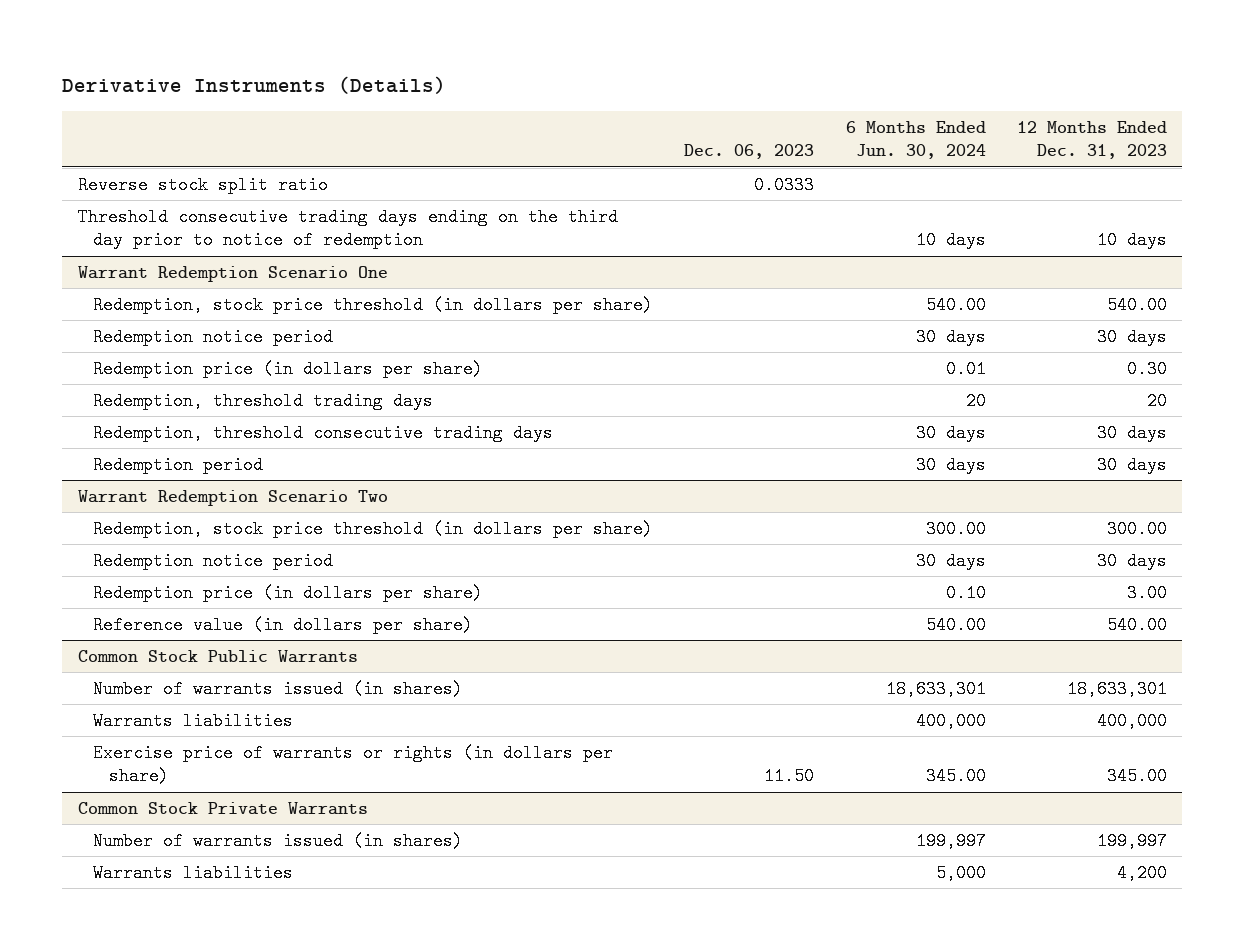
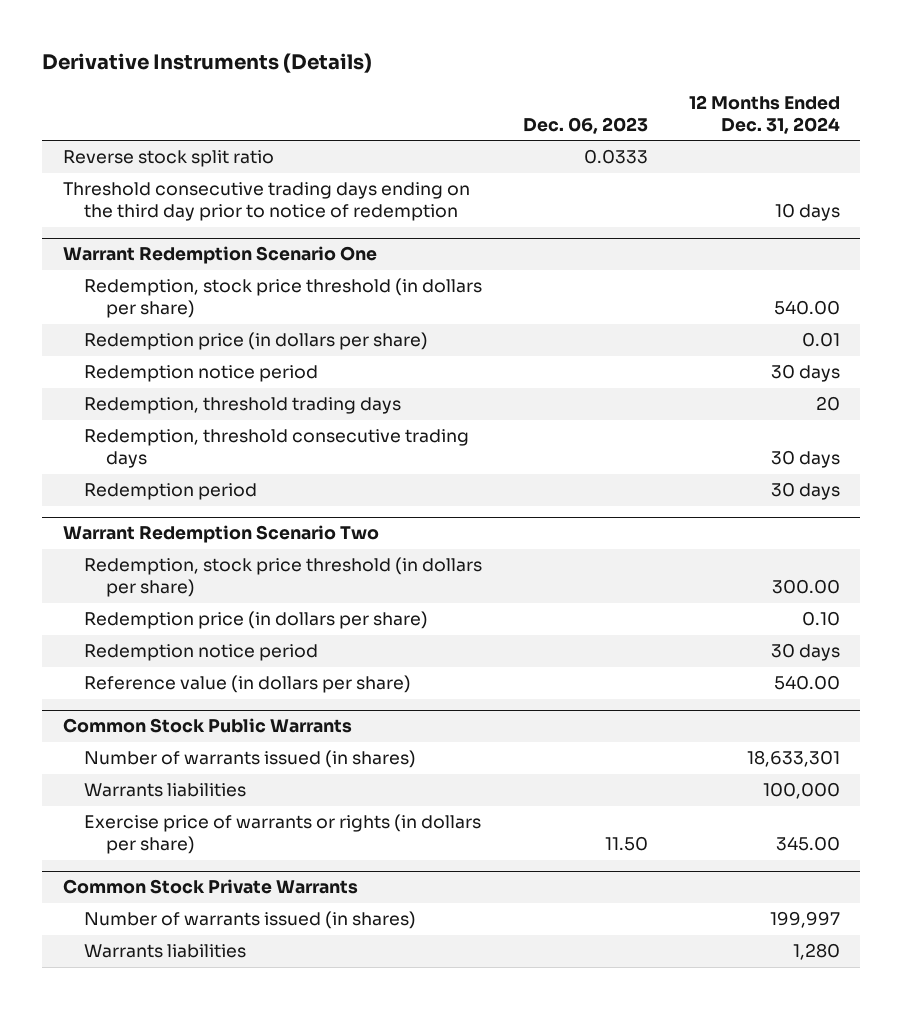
- | Dec. 06, 2023 | 6 Months Ended Jun. 30, 2024 | 12 Months Ended Dec. 31, 2023
+ | Dec. 06, 2023 | 12 Months Ended Dec. 31, 2024
@ Warrant Redemption Scenario One
moved down: Redemption notice period | | 30 days
@ Warrant Redemption Scenario Two
moved down: Redemption notice period | | 30 days

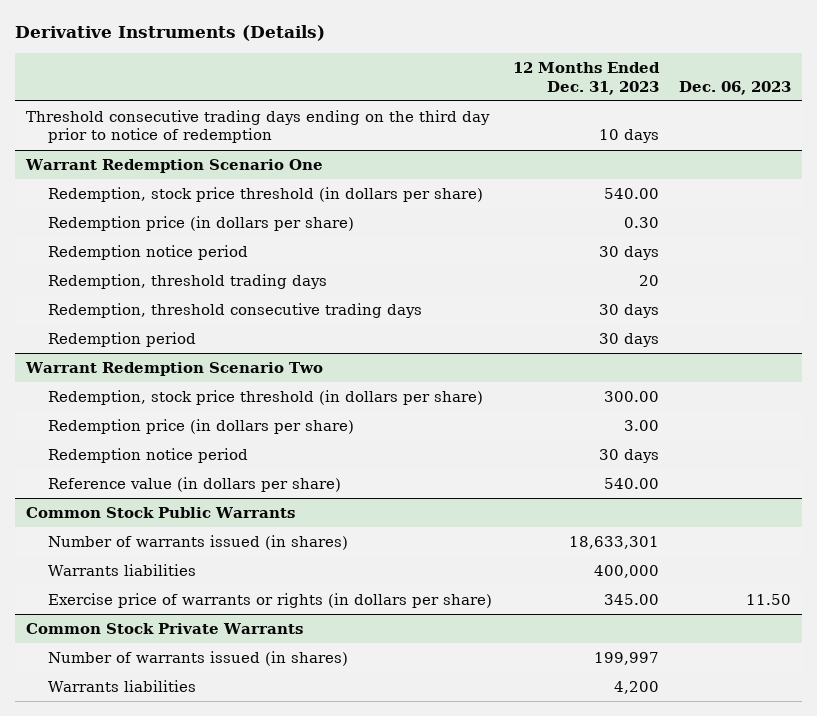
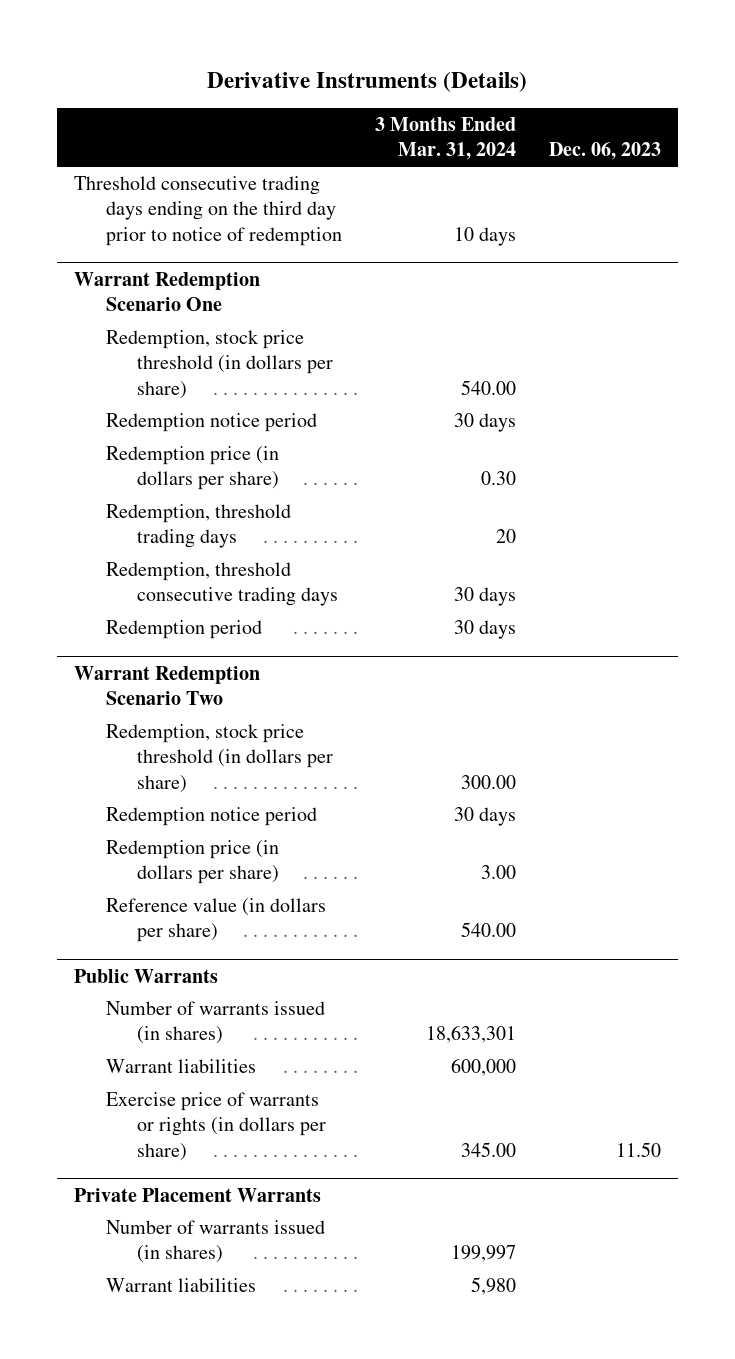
- | 12 Months Ended Dec. 31, 2023 | Dec. 06, 2023
+ | 3 Months Ended Mar. 31, 2024 | Dec. 06, 2023
@ Warrant Redemption Scenario One
moved down: Redemption price (in dollars per share) | 0.30 |
@ Warrant Redemption Scenario Two
moved down: Redemption price (in dollars per share) | 3.00 |
- Common Stock Public Warrants
+ Public Warrants
- Warrants liabilities | 400,000 |
+ Warrant liabilities | 600,000 |
- Common Stock Private Warrants
+ Private Placement Warrants
- Warrants liabilities | 4,200 |
+ Warrant liabilities | 5,980 |

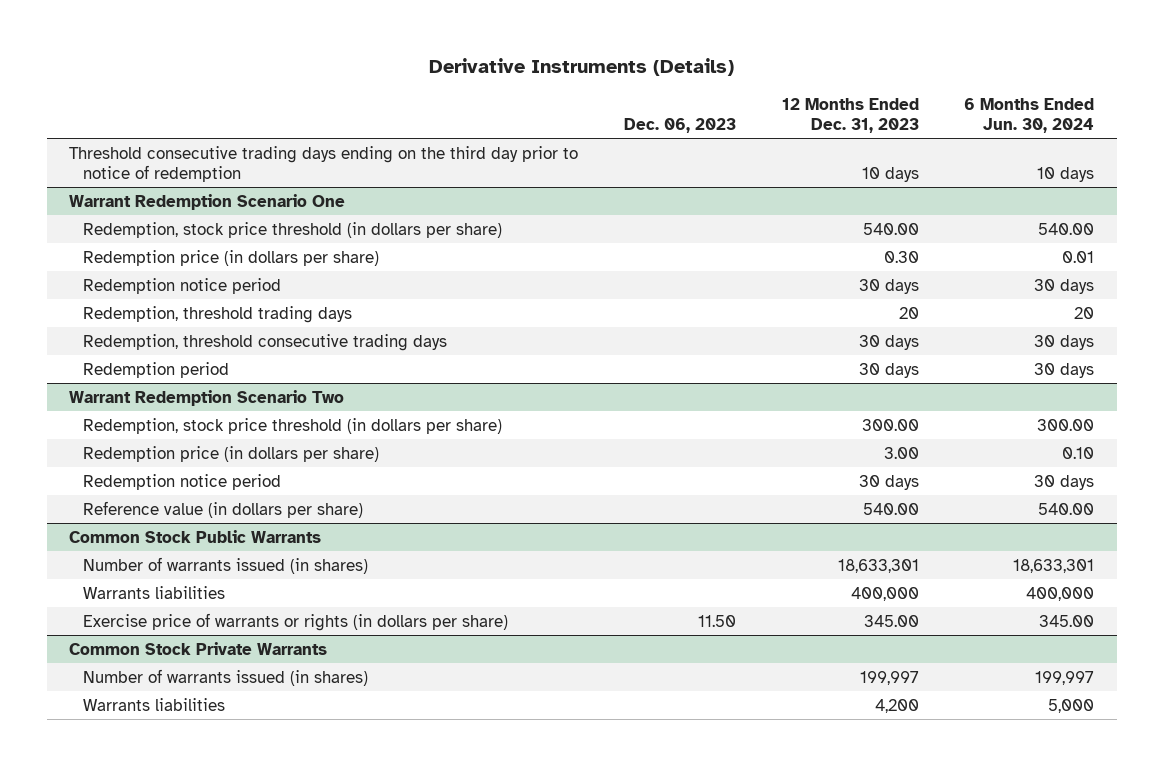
- | 3 Months Ended Mar. 31, 2024 | Dec. 06, 2023
+ | Dec. 06, 2023 | 12 Months Ended Dec. 31, 2023 | 6 Months Ended Jun. 30, 2024
@ Warrant Redemption Scenario One
moved down: Redemption notice period | | 30 days | 30 days
@ Warrant Redemption Scenario Two
moved down: Redemption notice period | | 30 days | 30 days
- Public Warrants
+ Common Stock Public Warrants
- Warrant liabilities | 600,000 |
+ Warrants liabilities | | 400,000 | 400,000
- Private Placement Warrants
+ Common Stock Private Warrants
- Warrant liabilities | 5,980 |
+ Warrants liabilities | | 4,200 | 5,000

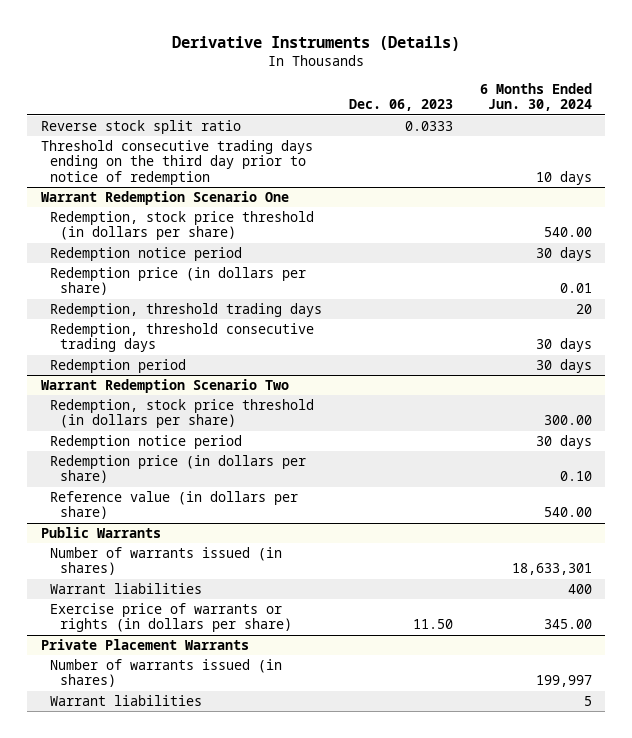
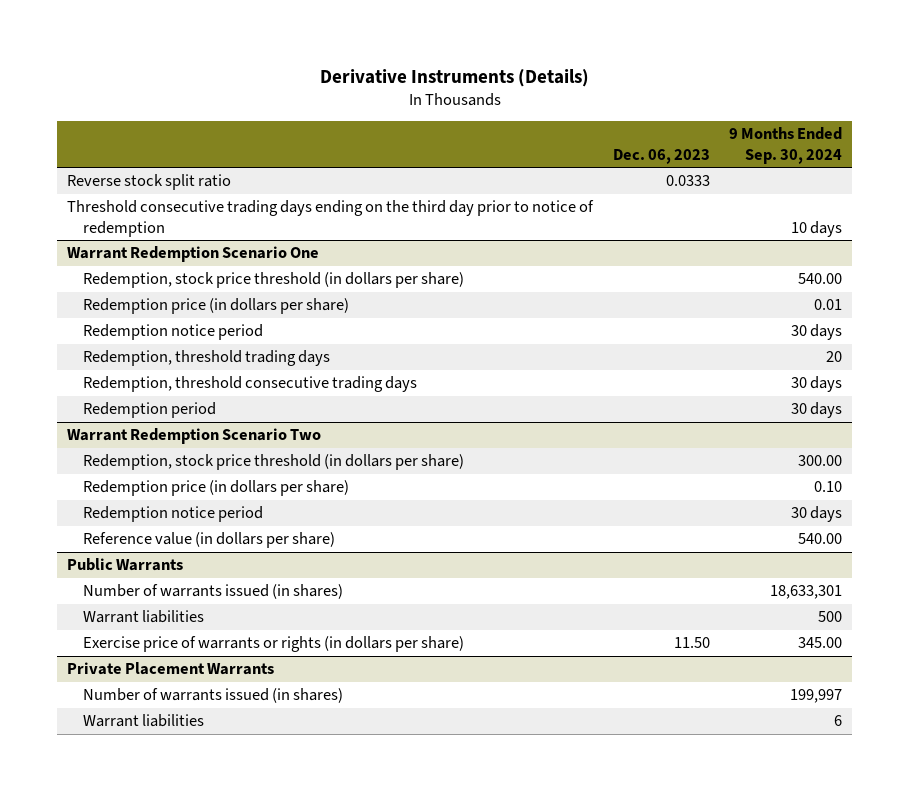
- | Dec. 06, 2023 | 6 Months Ended Jun. 30, 2024
+ | Dec. 06, 2023 | 9 Months Ended Sep. 30, 2024
@ Warrant Redemption Scenario One
moved down: Redemption notice period | | 30 days
@ Warrant Redemption Scenario Two
moved down: Redemption notice period | | 30 days

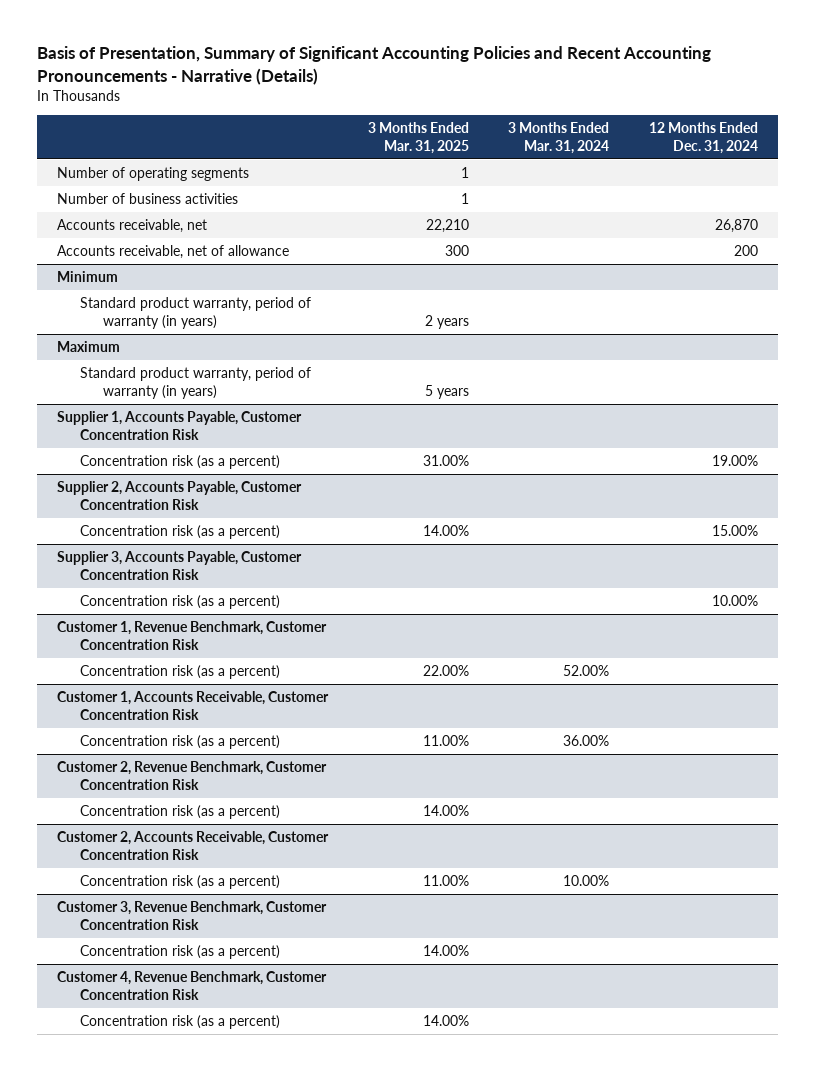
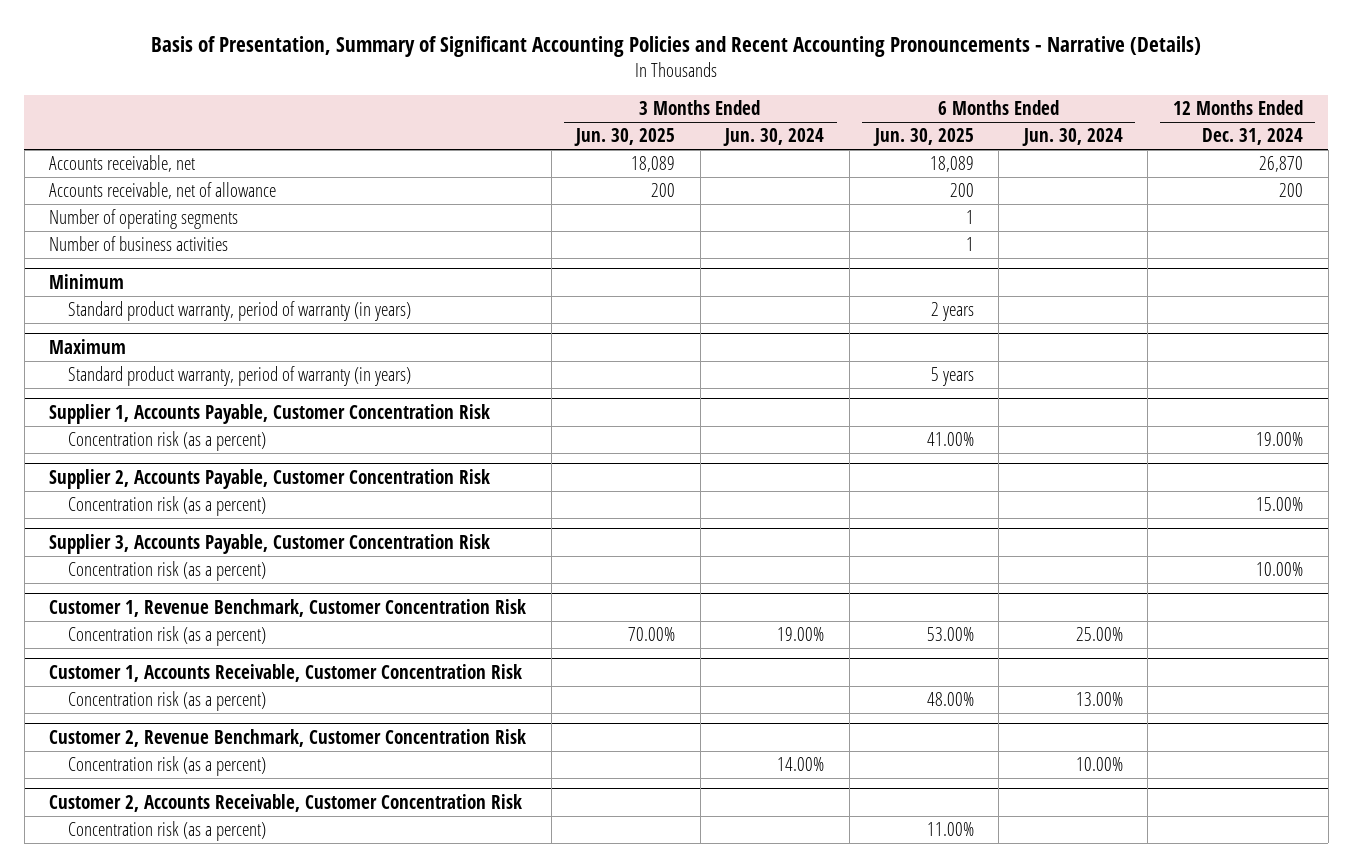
- | 3 Months Ended Mar. 31, 2025 | 3 Months Ended Mar. 31, 2024 | 12 Months Ended Dec. 31, 2024
+ | 3 Months Ended Jun. 30, 2025 | 3 Months Ended Jun. 30, 2024 | 6 Months Ended Jun. 30, 2025 | 6 Months Ended Jun. 30, 2024 | 12 Months Ended Dec. 31, 2024
moved down: Number of operating segments | | | 1 | |
moved down: Number of business activities | | | 1 | |
- Customer 3, Revenue Benchmark, Customer Concentration Risk
- Concentration risk (as a percent) | 14.00% | |
- Customer 4, Revenue Benchmark, Customer Concentration Risk
- Concentration risk (as a percent) | 14.00% | |

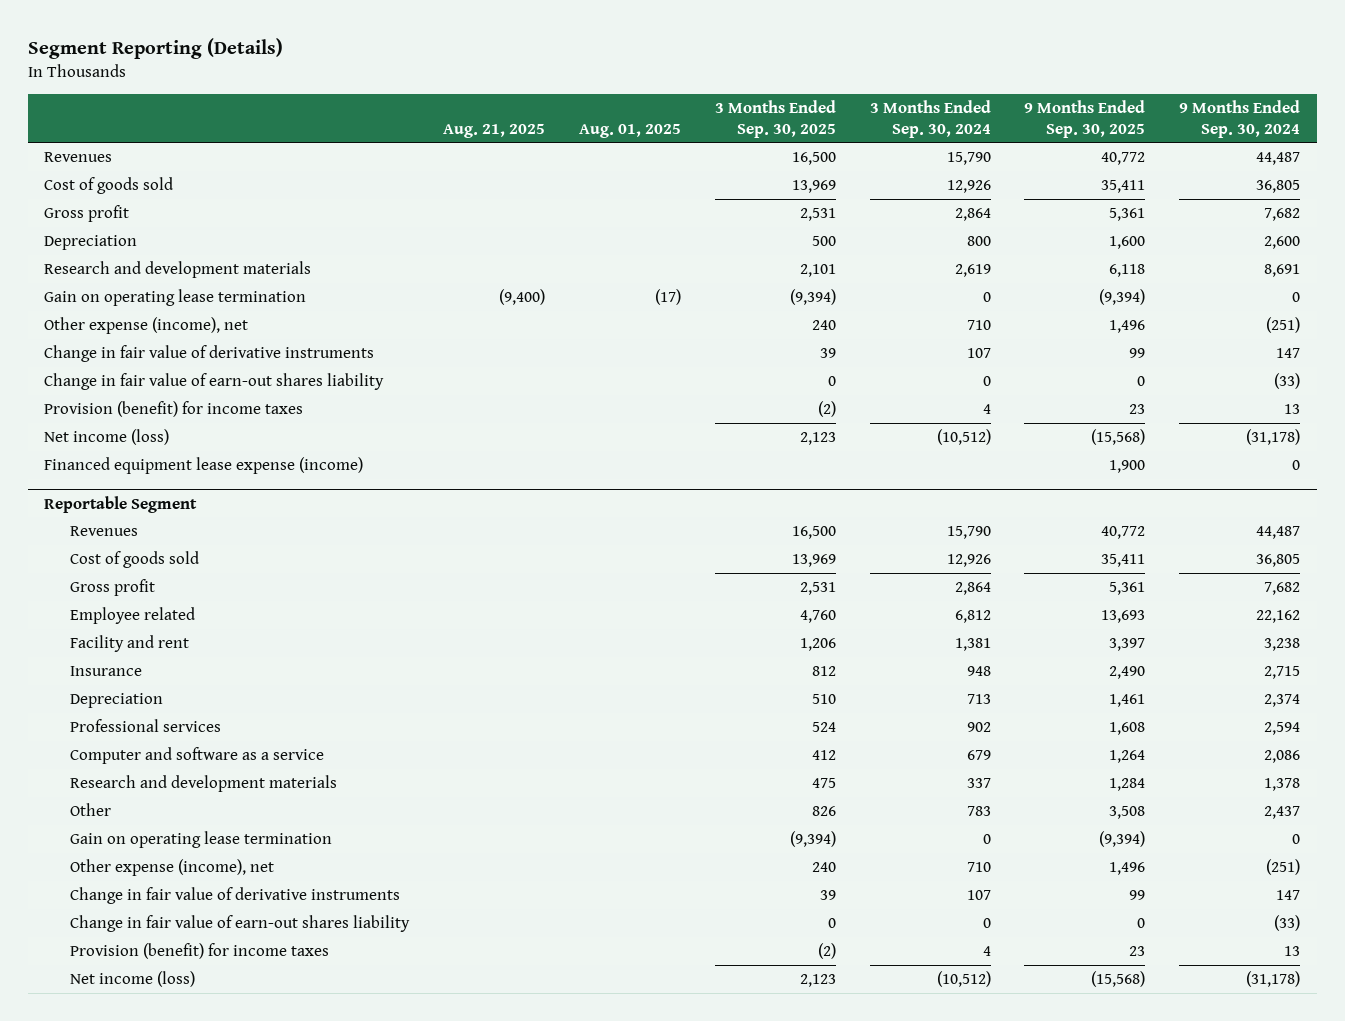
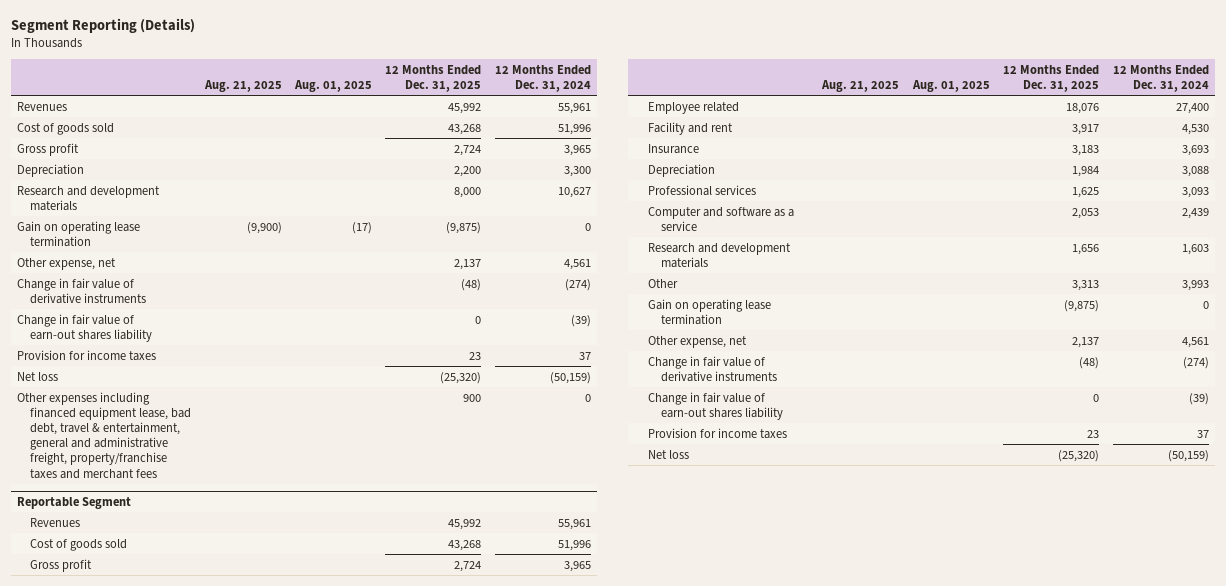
- | Aug. 21, 2025 | Aug. 01, 2025 | 3 Months Ended Sep. 30, 2025 | 3 Months Ended Sep. 30, 2024 | 9 Months Ended Sep. 30, 2025 | 9 Months Ended Sep. 30, 2024
+ | Aug. 21, 2025 | Aug. 01, 2025 | 12 Months Ended Dec. 31, 2025 | 12 Months Ended Dec. 31, 2024
- Gain on operating lease termination | (9,400) | (17) | (9,394) | 0 | (9,394) | 0
- Other expense (income), net | | | 240 | 710 | 1,496 | (251)
+ Gain on operating lease termination | (9,900) | (17) | (9,875) | 0
+ Other expense, net | | | 2,137 | 4,561
- Provision (benefit) for income taxes | | | (2) | 4 | 23 | 13
- Net income (loss) | | | 2,123 | (10,512) | (15,568) | (31,178)
- Financed equipment lease expense (income) | | | | | 1,900 | 0
+ Provision for income taxes | | | 23 | 37
+ Net loss | | | (25,320) | (50,159)
+ Other expenses including financed equipment lease, bad debt, travel & entertainment, general and administrative freight, property/franchise taxes and merchant fees | | | 900 | 0
@ Reportable Segment
- Other expense (income), net | | | 240 | 710 | 1,496 | (251)
+ Other expense, net | | | 2,137 | 4,561
- Provision (benefit) for income taxes | | | (2) | 4 | 23 | 13
- Net income (loss) | | | 2,123 | (10,512) | (15,568) | (31,178)
+ Provision for income taxes | | | 23 | 37
+ Net loss | | | (25,320) | (50,159)

